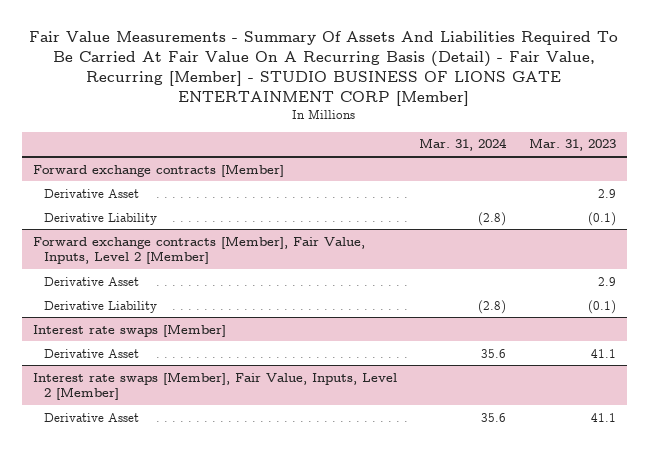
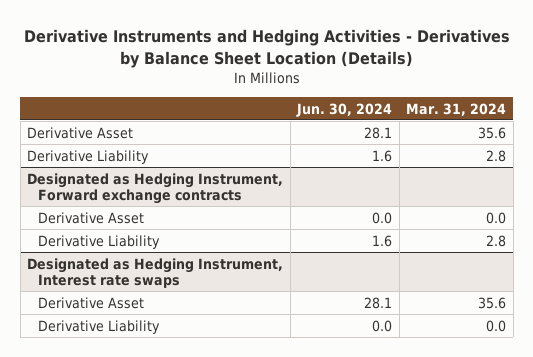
- Fair Value Measurements - Summary Of Assets And Liabilities Required To Be Carried At Fair Value On A Recurring Basis (Detail) - Fair Value, Recurring [Member] - STUDIO BUSINESS OF LIONS GATE ENTERTAINMENT CORP [Member]
+ Derivative Instruments and Hedging Activities - Derivatives by Balance Sheet Location (Details)
- | Mar. 31, 2024 | Mar. 31, 2023
+ | Jun. 30, 2024 | Mar. 31, 2024
- Forward exchange contracts [Member]
- Derivative Asset | | 2.9
- Derivative Liability | (2.8) | (0.1)
- Forward exchange contracts [Member], Fair Value, Inputs, Level 2 [Member]
- Derivative Asset | | 2.9
- Derivative Liability | (2.8) | (0.1)
- Interest rate swaps [Member]
- Interest rate swaps [Member], Fair Value, Inputs, Level 2 [Member]
+ Derivative Liability | 1.6 | 2.8
+ Designated as Hedging Instrument, Forward exchange contracts
+ Derivative Asset | 0.0 | 0.0
+ Derivative Liability | 1.6 | 2.8
+ Designated as Hedging Instrument, Interest rate swaps
+ Derivative Liability | 0.0 | 0.0

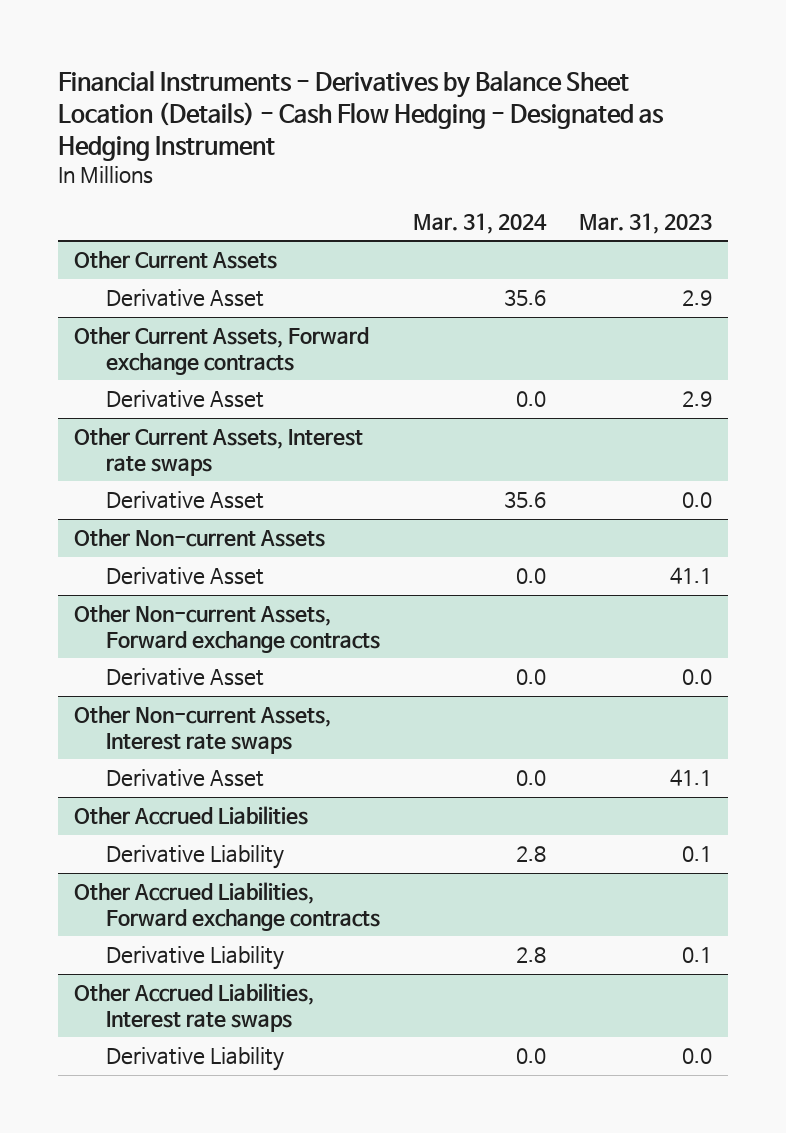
- Derivative Instruments and Hedging Activities - Derivatives by Balance Sheet Location (Details)
+ Financial Instruments - Derivatives by Balance Sheet Location (Details) - Cash Flow Hedging - Designated as Hedging Instrument
- | Jun. 30, 2024 | Mar. 31, 2024
+ | Mar. 31, 2024 | Mar. 31, 2023
+ Other Current Assets
- Derivative Liability | 1.6 | 2.8
- Designated as Hedging Instrument, Forward exchange contracts
+ Other Current Assets, Forward exchange contracts
- Derivative Liability | 1.6 | 2.8
- Designated as Hedging Instrument, Interest rate swaps
+ Other Current Assets, Interest rate swaps
+ Other Non-current Assets
+ Derivative Asset | 0.0 | 41.1
+ Other Non-current Assets, Forward exchange contracts
+ Derivative Asset | 0.0 | 0.0
+ Other Non-current Assets, Interest rate swaps
+ Derivative Asset | 0.0 | 41.1
+ Other Accrued Liabilities
+ Derivative Liability | 2.8 | 0.1
+ Other Accrued Liabilities, Forward exchange contracts
+ Derivative Liability | 2.8 | 0.1
+ Other Accrued Liabilities, Interest rate swaps

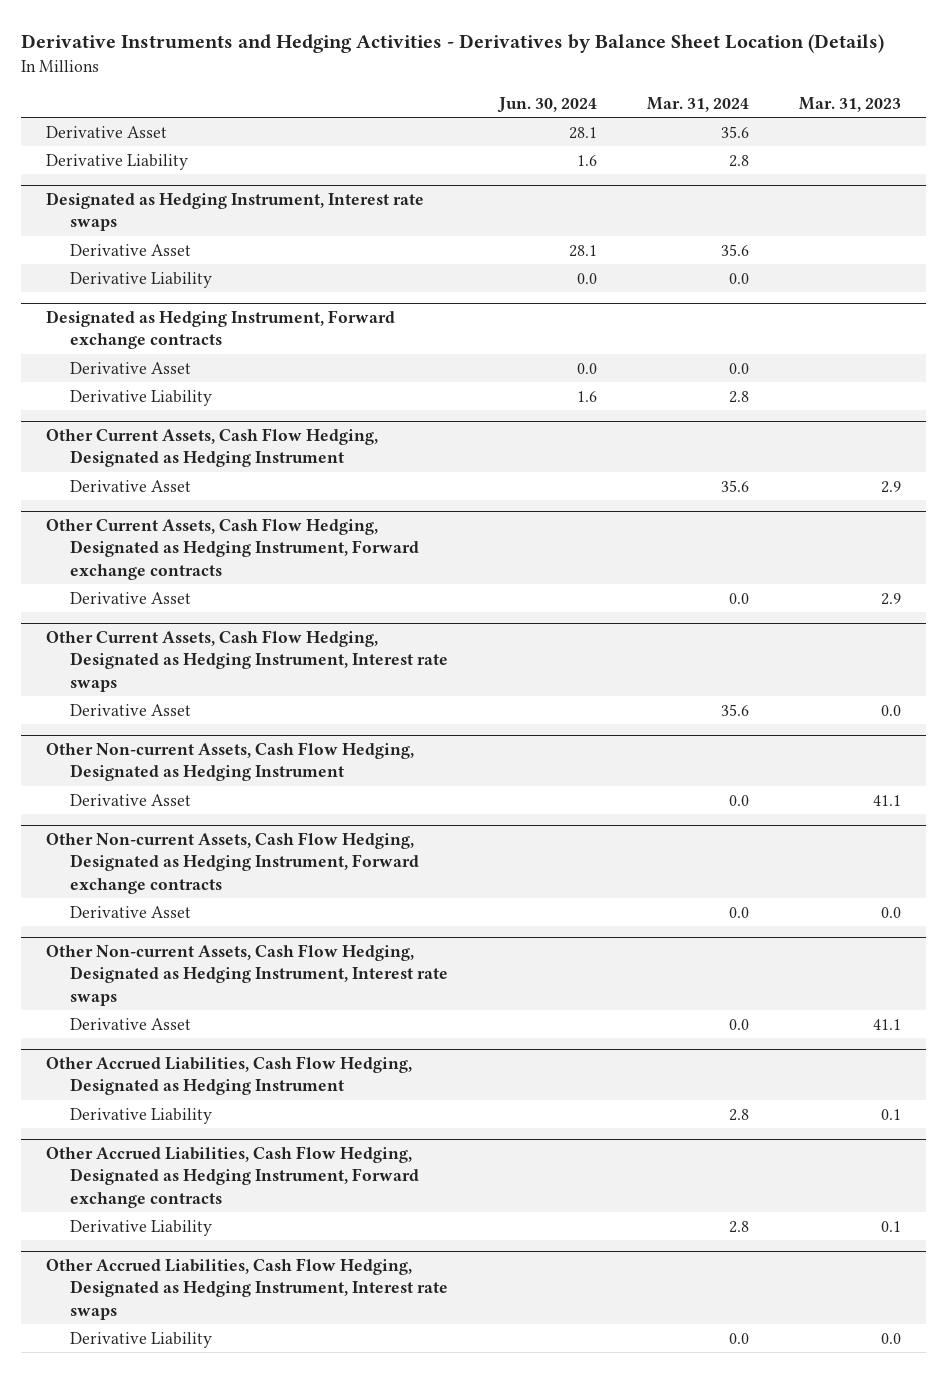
- Financial Instruments - Derivatives by Balance Sheet Location (Details) - Cash Flow Hedging - Designated as Hedging Instrument
+ Derivative Instruments and Hedging Activities - Derivatives by Balance Sheet Location (Details)
- | Mar. 31, 2024 | Mar. 31, 2023
+ | Jun. 30, 2024 | Mar. 31, 2024 | Mar. 31, 2023
- Other Current Assets
+ Derivative Asset | 28.1 | 35.6 |
+ Derivative Liability | 1.6 | 2.8 |
+ Designated as Hedging Instrument, Interest rate swaps
+ Derivative Asset | 28.1 | 35.6 |
+ Derivative Liability | 0.0 | 0.0 |
+ Designated as Hedging Instrument, Forward exchange contracts
+ Derivative Asset | 0.0 | 0.0 |
+ Derivative Liability | 1.6 | 2.8 |
+ Other Current Assets, Cash Flow Hedging, Designated as Hedging Instrument
- Other Current Assets, Forward exchange contracts
+ Other Current Assets, Cash Flow Hedging, Designated as Hedging Instrument, Forward exchange contracts
- Other Current Assets, Interest rate swaps
+ Other Current Assets, Cash Flow Hedging, Designated as Hedging Instrument, Interest rate swaps
- Other Non-current Assets
+ Other Non-current Assets, Cash Flow Hedging, Designated as Hedging Instrument
- Other Non-current Assets, Forward exchange contracts
+ Other Non-current Assets, Cash Flow Hedging, Designated as Hedging Instrument, Forward exchange contracts
- Other Non-current Assets, Interest rate swaps
+ Other Non-current Assets, Cash Flow Hedging, Designated as Hedging Instrument, Interest rate swaps
- Other Accrued Liabilities
+ Other Accrued Liabilities, Cash Flow Hedging, Designated as Hedging Instrument
- Other Accrued Liabilities, Forward exchange contracts
+ Other Accrued Liabilities, Cash Flow Hedging, Designated as Hedging Instrument, Forward exchange contracts
- Other Accrued Liabilities, Interest rate swaps
+ Other Accrued Liabilities, Cash Flow Hedging, Designated as Hedging Instrument, Interest rate swaps

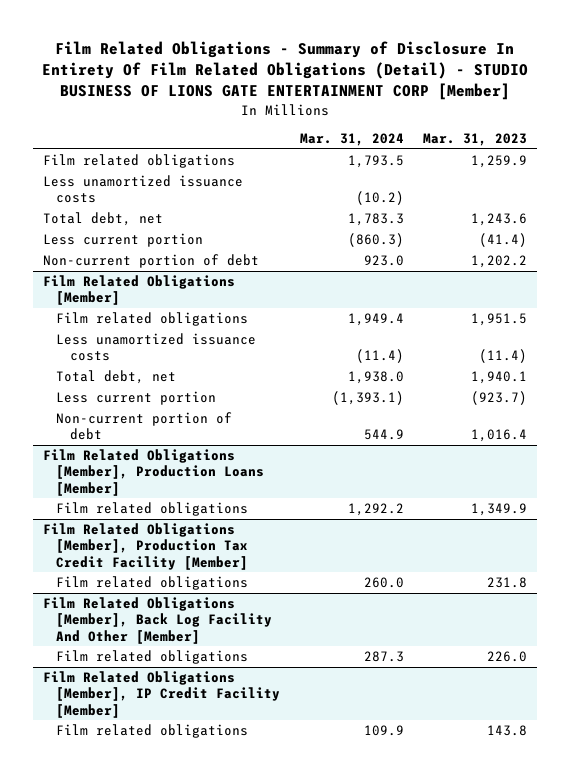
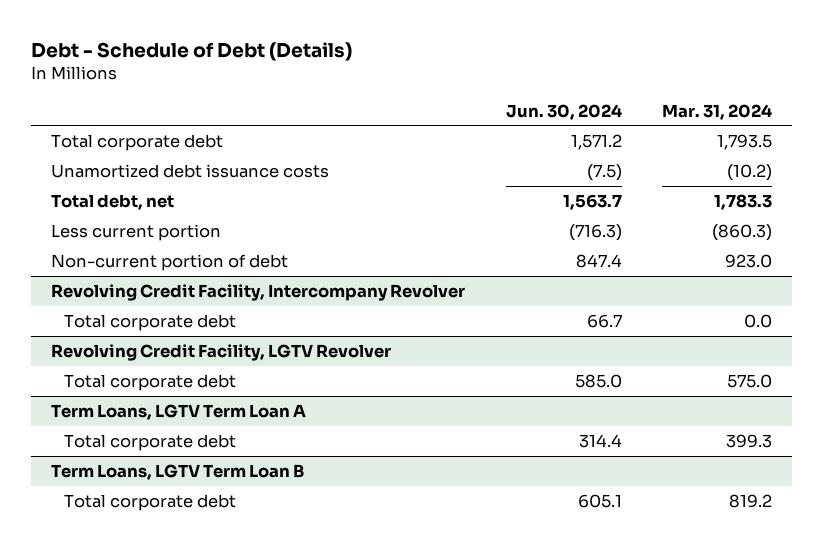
- Film Related Obligations - Summary of Disclosure In Entirety Of Film Related Obligations (Detail) - STUDIO BUSINESS OF LIONS GATE ENTERTAINMENT CORP [Member]
+ Debt - Schedule of Debt (Details)
- | Mar. 31, 2024 | Mar. 31, 2023
+ | Jun. 30, 2024 | Mar. 31, 2024
- Film related obligations | 1,793.5 | 1,259.9
- Less unamortized issuance costs | (10.2) |
+ Total corporate debt | 1,571.2 | 1,793.5
+ Unamortized debt issuance costs | (7.5) | (10.2)
- Film Related Obligations [Member]
- Film related obligations | 1,949.4 | 1,951.5
- Less unamortized issuance costs | (11.4) | (11.4)
- Total debt, net | 1,938.0 | 1,940.1
- Less current portion | (1,393.1) | (923.7)
- Non-current portion of debt | 544.9 | 1,016.4
- Film Related Obligations [Member], Production Loans [Member]
- Film related obligations | 1,292.2 | 1,349.9
- Film Related Obligations [Member], Production Tax Credit Facility [Member]
- Film related obligations | 260.0 | 231.8
- Film Related Obligations [Member], Back Log Facility And Other [Member]
- Film related obligations | 287.3 | 226.0
- Film Related Obligations [Member], IP Credit Facility [Member]
- Film related obligations | 109.9 | 143.8
+ Revolving Credit Facility, Intercompany Revolver
+ Total corporate debt | 66.7 | 0.0
+ Revolving Credit Facility, LGTV Revolver
+ Total corporate debt | 585.0 | 575.0
+ Term Loans, LGTV Term Loan A
+ Total corporate debt | 314.4 | 399.3
+ Term Loans, LGTV Term Loan B
+ Total corporate debt | 605.1 | 819.2

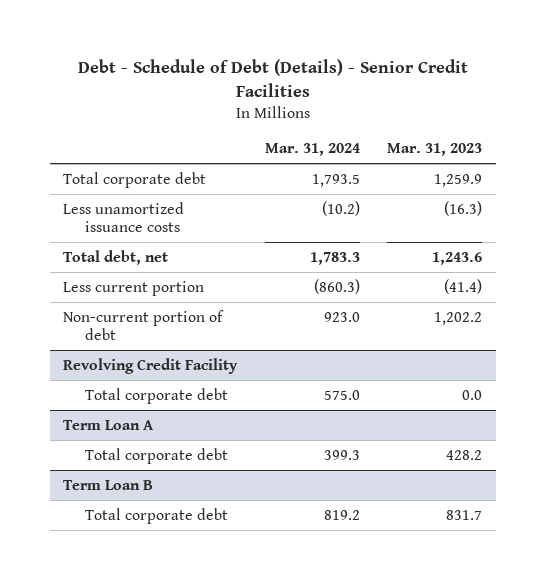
- Debt - Schedule of Debt (Details)
+ Debt - Schedule of Debt (Details) - Senior Credit Facilities
- | Jun. 30, 2024 | Mar. 31, 2024
+ | Mar. 31, 2024 | Mar. 31, 2023
- Unamortized debt issuance costs | (7.5) | (10.2)
+ Less unamortized issuance costs | (10.2) | (16.3)
- Revolving Credit Facility, Intercompany Revolver
- Total corporate debt | 66.7 | 0.0
- Revolving Credit Facility, LGTV Revolver
+ Revolving Credit Facility
- Term Loans, LGTV Term Loan A
+ Term Loan A
- Term Loans, LGTV Term Loan B
+ Term Loan B

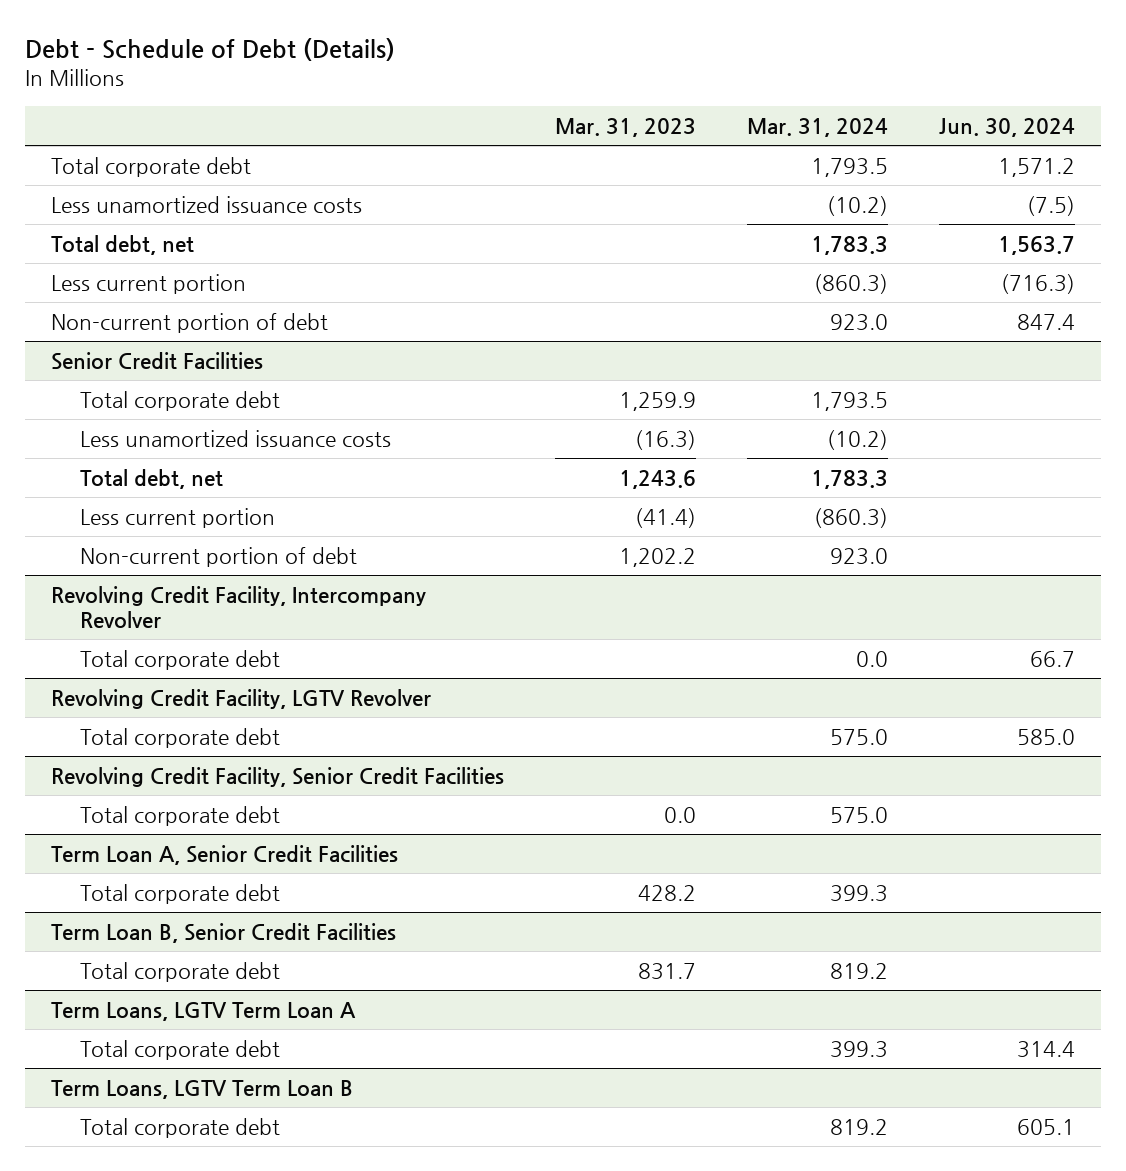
- Debt - Schedule of Debt (Details) - Senior Credit Facilities
+ Debt - Schedule of Debt (Details)
- | Mar. 31, 2024 | Mar. 31, 2023
+ | Mar. 31, 2023 | Mar. 31, 2024 | Jun. 30, 2024
+ Total corporate debt | | 1,793.5 | 1,571.2
+ Less unamortized issuance costs | | (10.2) | (7.5)
+ Total debt, net | | 1,783.3 | 1,563.7
+ Less current portion | | (860.3) | (716.3)
+ Non-current portion of debt | | 923.0 | 847.4
+ Senior Credit Facilities
- Revolving Credit Facility
+ Revolving Credit Facility, Intercompany Revolver
+ Total corporate debt | | 0.0 | 66.7
+ Revolving Credit Facility, LGTV Revolver
+ Total corporate debt | | 575.0 | 585.0
+ Revolving Credit Facility, Senior Credit Facilities
- Term Loan A
+ Term Loan A, Senior Credit Facilities
- Term Loan B
+ Term Loan B, Senior Credit Facilities
+ Term Loans, LGTV Term Loan A
+ Total corporate debt | | 399.3 | 314.4
+ Term Loans, LGTV Term Loan B
+ Total corporate debt | | 819.2 | 605.1

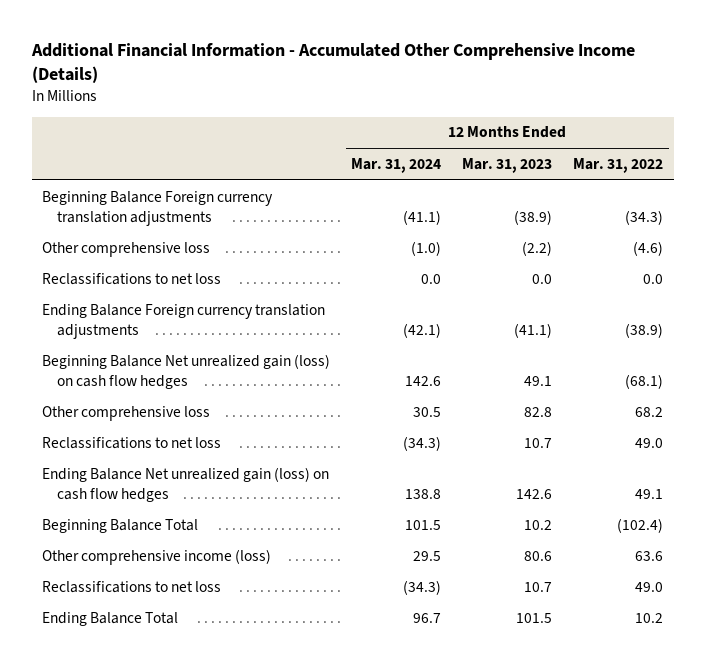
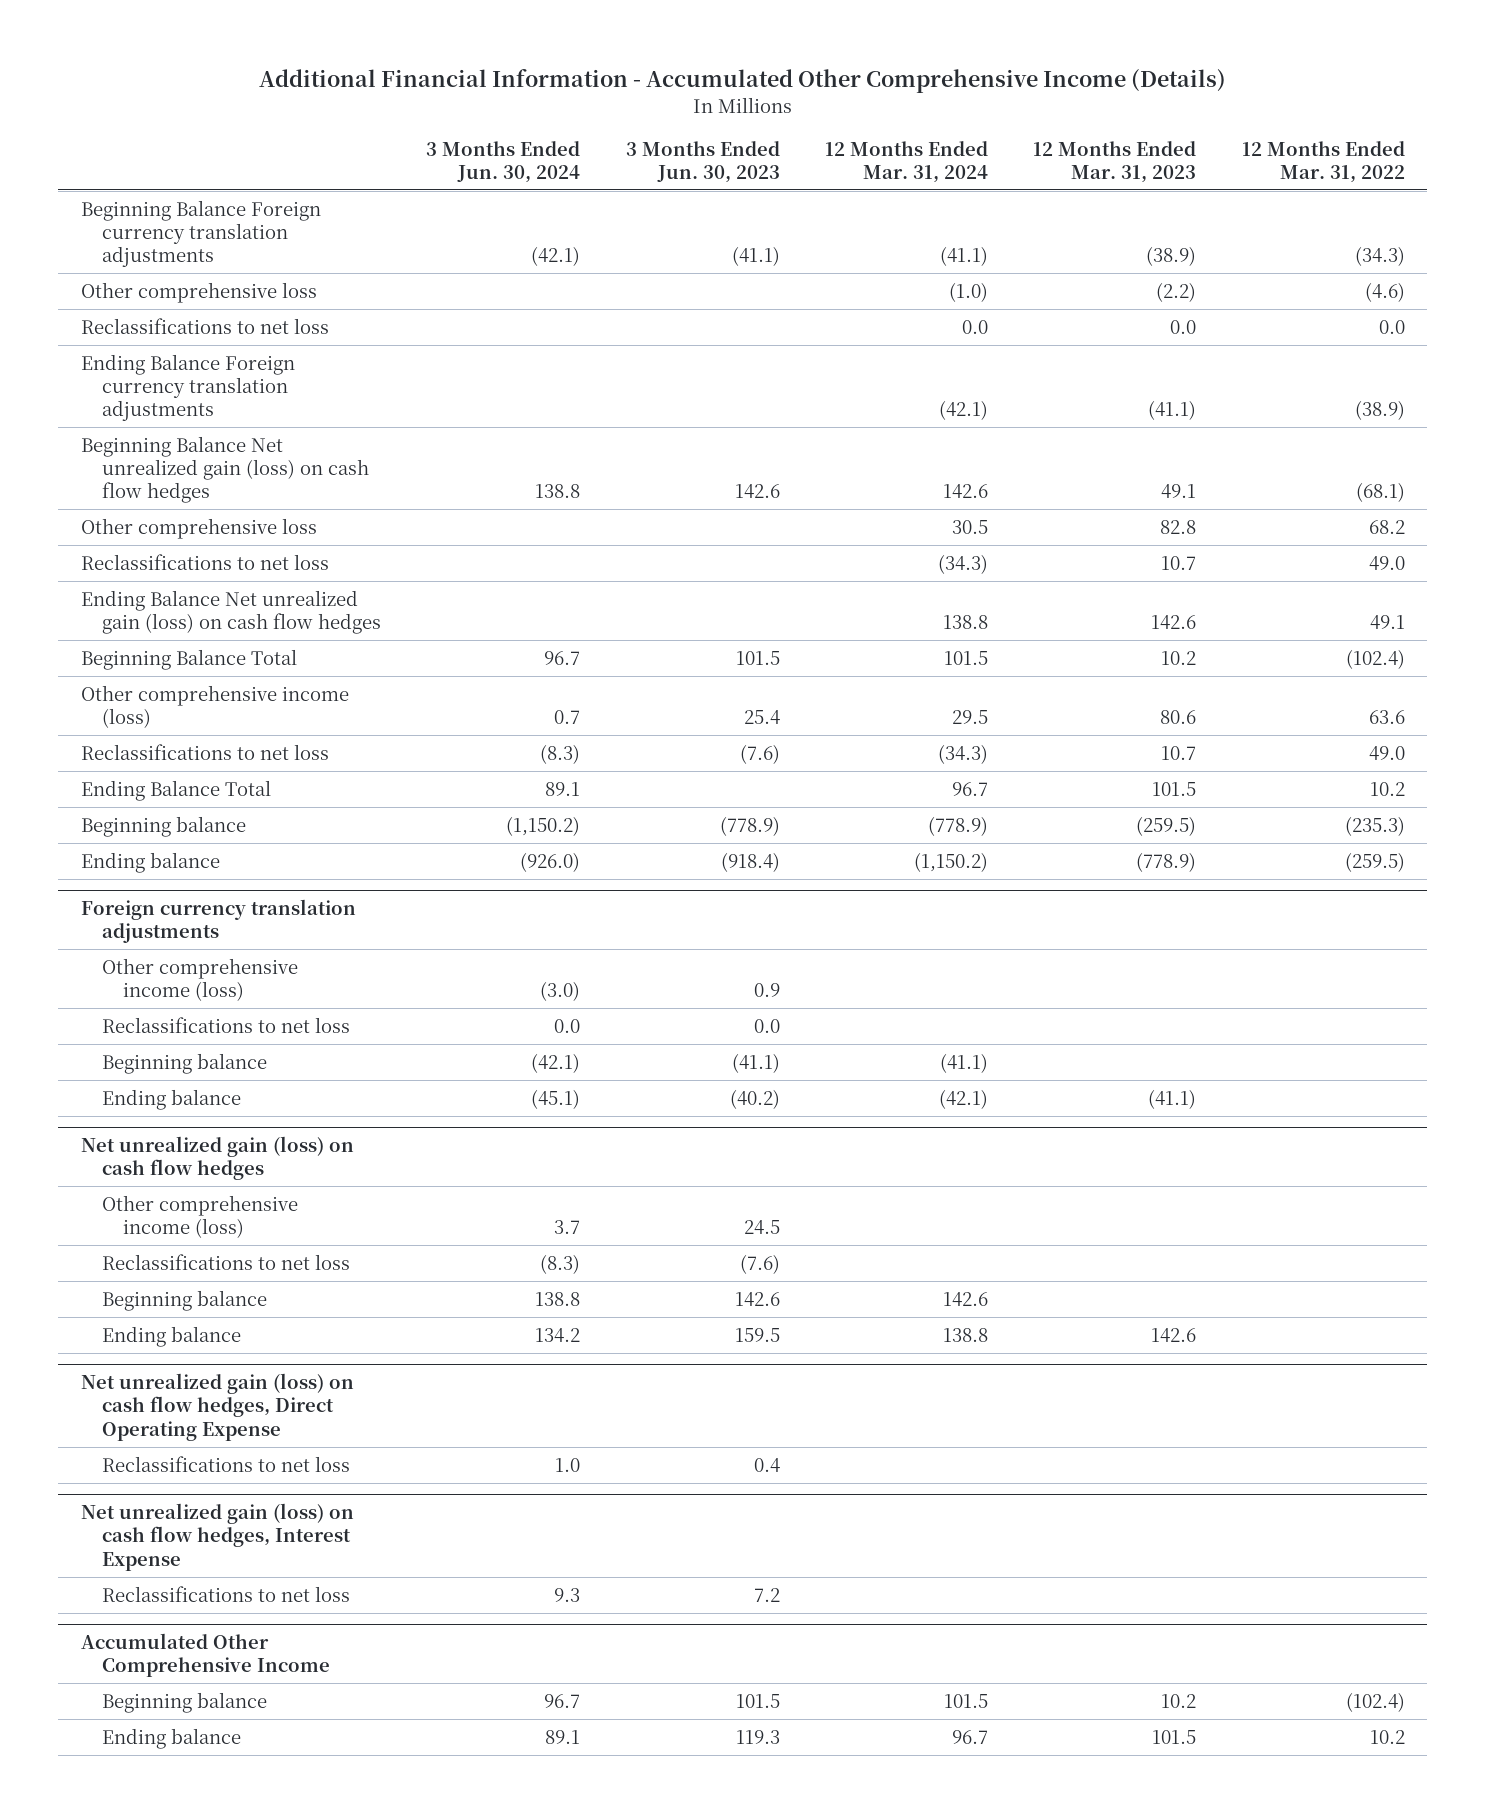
- | 12 Months Ended Mar. 31, 2024 | 12 Months Ended Mar. 31, 2023 | 12 Months Ended Mar. 31, 2022
+ | 3 Months Ended Jun. 30, 2024 | 3 Months Ended Jun. 30, 2023 | 12 Months Ended Mar. 31, 2024 | 12 Months Ended Mar. 31, 2023 | 12 Months Ended Mar. 31, 2022
+ Beginning balance | (1,150.2) | (778.9) | (778.9) | (259.5) | (235.3)
+ Ending balance | (926.0) | (918.4) | (1,150.2) | (778.9) | (259.5)
+ Foreign currency translation adjustments
+ Other comprehensive income (loss) | (3.0) | 0.9 | | |
+ Reclassifications to net loss | 0.0 | 0.0 | | |
+ Beginning balance | (42.1) | (41.1) | (41.1) | |
+ Ending balance | (45.1) | (40.2) | (42.1) | (41.1) |
+ Net unrealized gain (loss) on cash flow hedges
+ Other comprehensive income (loss) | 3.7 | 24.5 | | |
+ Reclassifications to net loss | (8.3) | (7.6) | | |
+ Beginning balance | 138.8 | 142.6 | 142.6 | |
+ Ending balance | 134.2 | 159.5 | 138.8 | 142.6 |
+ Net unrealized gain (loss) on cash flow hedges, Direct Operating Expense
+ Reclassifications to net loss | 1.0 | 0.4 | | |
+ Net unrealized gain (loss) on cash flow hedges, Interest Expense
+ Reclassifications to net loss | 9.3 | 7.2 | | |
+ Accumulated Other Comprehensive Income
+ Beginning balance | 96.7 | 101.5 | 101.5 | 10.2 | (102.4)
+ Ending balance | 89.1 | 119.3 | 96.7 | 101.5 | 10.2

